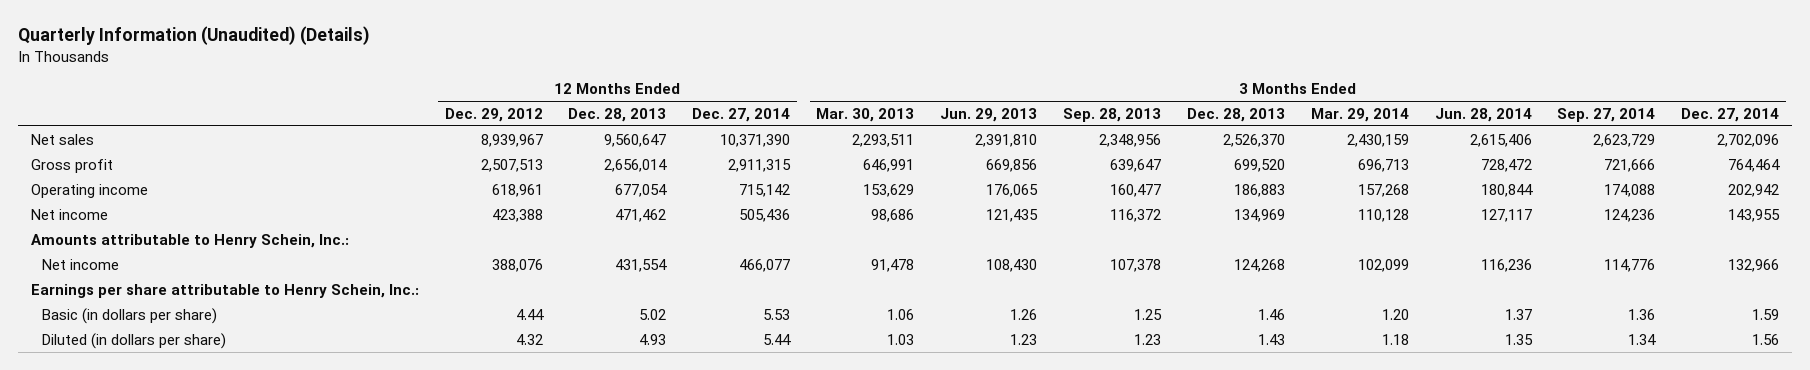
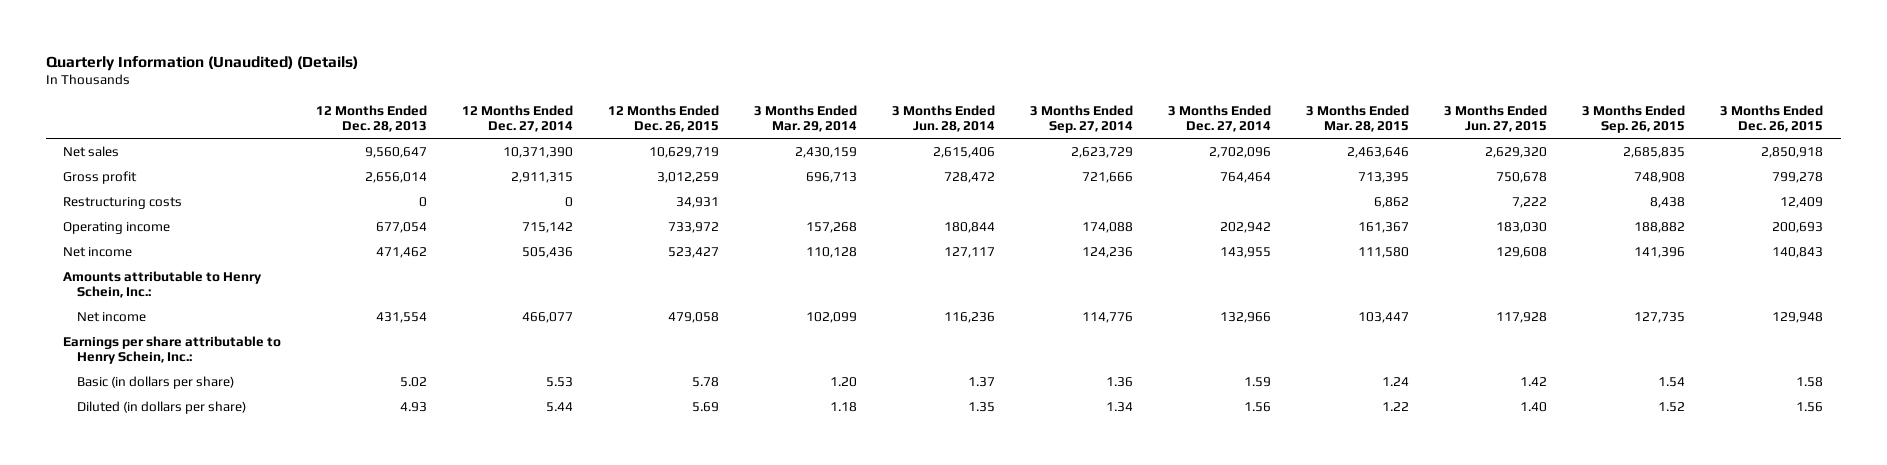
- | 12 Months Ended Dec. 29, 2012 | 12 Months Ended Dec. 28, 2013 | 12 Months Ended Dec. 27, 2014 | 3 Months Ended Mar. 30, 2013 | 3 Months Ended Jun. 29, 2013 | 3 Months Ended Sep. 28, 2013 | 3 Months Ended Dec. 28, 2013 | 3 Months Ended Mar. 29, 2014 | 3 Months Ended Jun. 28, 2014 | 3 Months Ended Sep. 27, 2014 | 3 Months Ended Dec. 27, 2014
+ | 12 Months Ended Dec. 28, 2013 | 12 Months Ended Dec. 27, 2014 | 12 Months Ended Dec. 26, 2015 | 3 Months Ended Mar. 29, 2014 | 3 Months Ended Jun. 28, 2014 | 3 Months Ended Sep. 27, 2014 | 3 Months Ended Dec. 27, 2014 | 3 Months Ended Mar. 28, 2015 | 3 Months Ended Jun. 27, 2015 | 3 Months Ended Sep. 26, 2015 | 3 Months Ended Dec. 26, 2015
+ Restructuring costs | 0 | 0 | 34,931 | | | | | 6,862 | 7,222 | 8,438 | 12,409

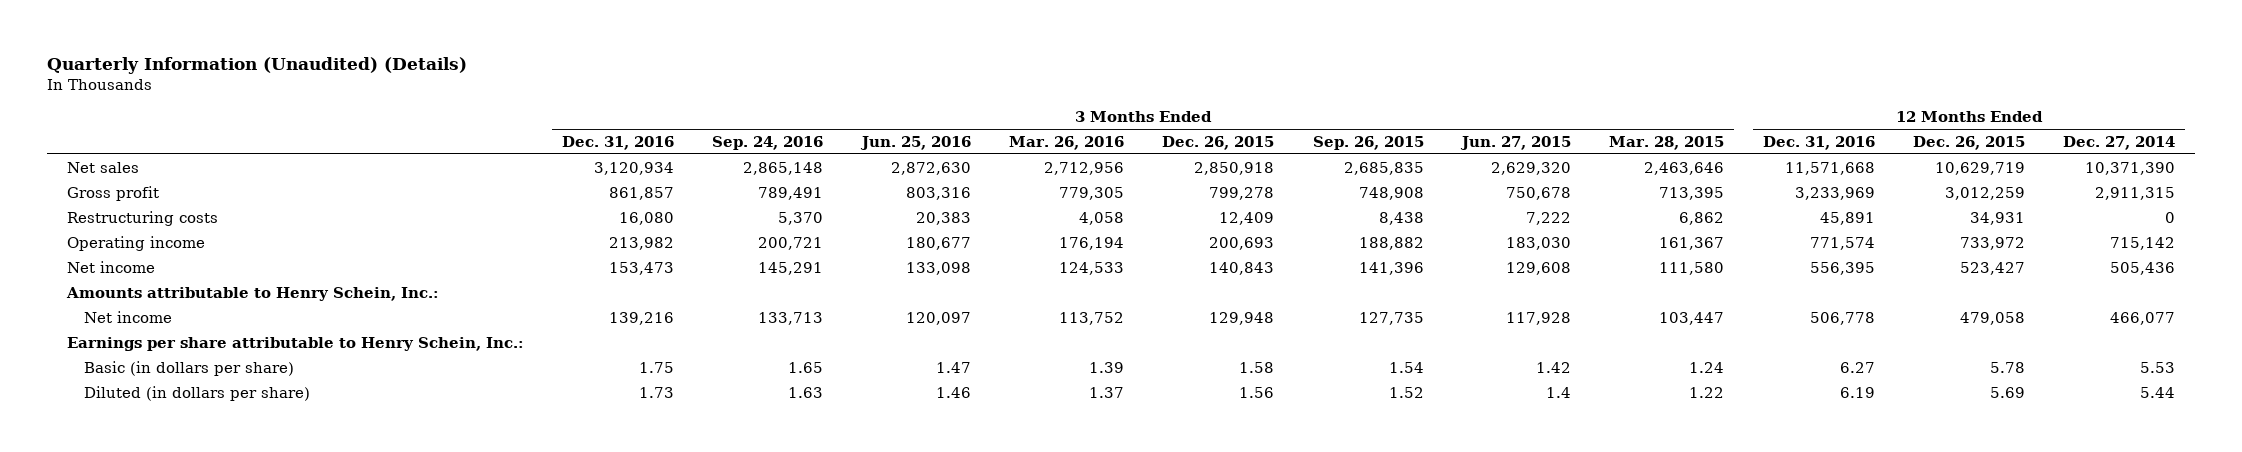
- | 12 Months Ended Dec. 28, 2013 | 12 Months Ended Dec. 27, 2014 | 12 Months Ended Dec. 26, 2015 | 3 Months Ended Mar. 29, 2014 | 3 Months Ended Jun. 28, 2014 | 3 Months Ended Sep. 27, 2014 | 3 Months Ended Dec. 27, 2014 | 3 Months Ended Mar. 28, 2015 | 3 Months Ended Jun. 27, 2015 | 3 Months Ended Sep. 26, 2015 | 3 Months Ended Dec. 26, 2015
+ | 3 Months Ended Dec. 31, 2016 | 3 Months Ended Sep. 24, 2016 | 3 Months Ended Jun. 25, 2016 | 3 Months Ended Mar. 26, 2016 | 3 Months Ended Dec. 26, 2015 | 3 Months Ended Sep. 26, 2015 | 3 Months Ended Jun. 27, 2015 | 3 Months Ended Mar. 28, 2015 | 12 Months Ended Dec. 31, 2016 | 12 Months Ended Dec. 26, 2015 | 12 Months Ended Dec. 27, 2014
- Diluted (in dollars per share) | 4.93 | 5.44 | 5.69 | 1.18 | 1.35 | 1.34 | 1.56 | 1.22 | 1.40 | 1.52 | 1.56
+ Diluted (in dollars per share) | 1.73 | 1.63 | 1.46 | 1.37 | 1.56 | 1.52 | 1.4 | 1.22 | 6.19 | 5.69 | 5.44

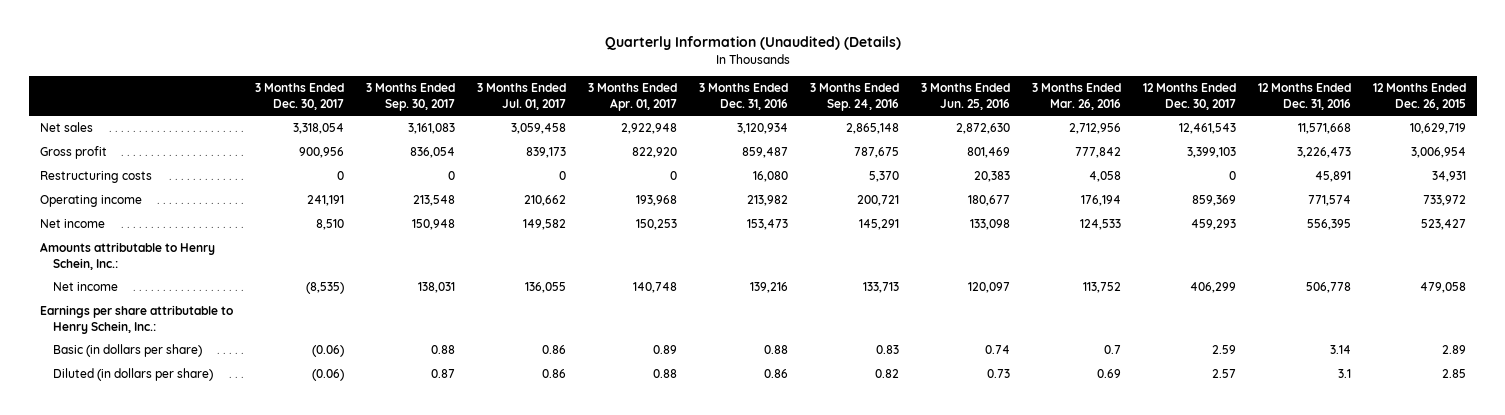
- | 3 Months Ended Dec. 31, 2016 | 3 Months Ended Sep. 24, 2016 | 3 Months Ended Jun. 25, 2016 | 3 Months Ended Mar. 26, 2016 | 3 Months Ended Dec. 26, 2015 | 3 Months Ended Sep. 26, 2015 | 3 Months Ended Jun. 27, 2015 | 3 Months Ended Mar. 28, 2015 | 12 Months Ended Dec. 31, 2016 | 12 Months Ended Dec. 26, 2015 | 12 Months Ended Dec. 27, 2014
+ | 3 Months Ended Dec. 30, 2017 | 3 Months Ended Sep. 30, 2017 | 3 Months Ended Jul. 01, 2017 | 3 Months Ended Apr. 01, 2017 | 3 Months Ended Dec. 31, 2016 | 3 Months Ended Sep. 24, 2016 | 3 Months Ended Jun. 25, 2016 | 3 Months Ended Mar. 26, 2016 | 12 Months Ended Dec. 30, 2017 | 12 Months Ended Dec. 31, 2016 | 12 Months Ended Dec. 26, 2015
- Gross profit | 861,857 | 789,491 | 803,316 | 779,305 | 799,278 | 748,908 | 750,678 | 713,395 | 3,233,969 | 3,012,259 | 2,911,315
+ Gross profit | 900,956 | 836,054 | 839,173 | 822,920 | 859,487 | 787,675 | 801,469 | 777,842 | 3,399,103 | 3,226,473 | 3,006,954
- Basic (in dollars per share) | 1.75 | 1.65 | 1.47 | 1.39 | 1.58 | 1.54 | 1.42 | 1.24 | 6.27 | 5.78 | 5.53
- Diluted (in dollars per share) | 1.73 | 1.63 | 1.46 | 1.37 | 1.56 | 1.52 | 1.4 | 1.22 | 6.19 | 5.69 | 5.44
+ Basic (in dollars per share) | (0.06) | 0.88 | 0.86 | 0.89 | 0.88 | 0.83 | 0.74 | 0.7 | 2.59 | 3.14 | 2.89
+ Diluted (in dollars per share) | (0.06) | 0.87 | 0.86 | 0.88 | 0.86 | 0.82 | 0.73 | 0.69 | 2.57 | 3.1 | 2.85

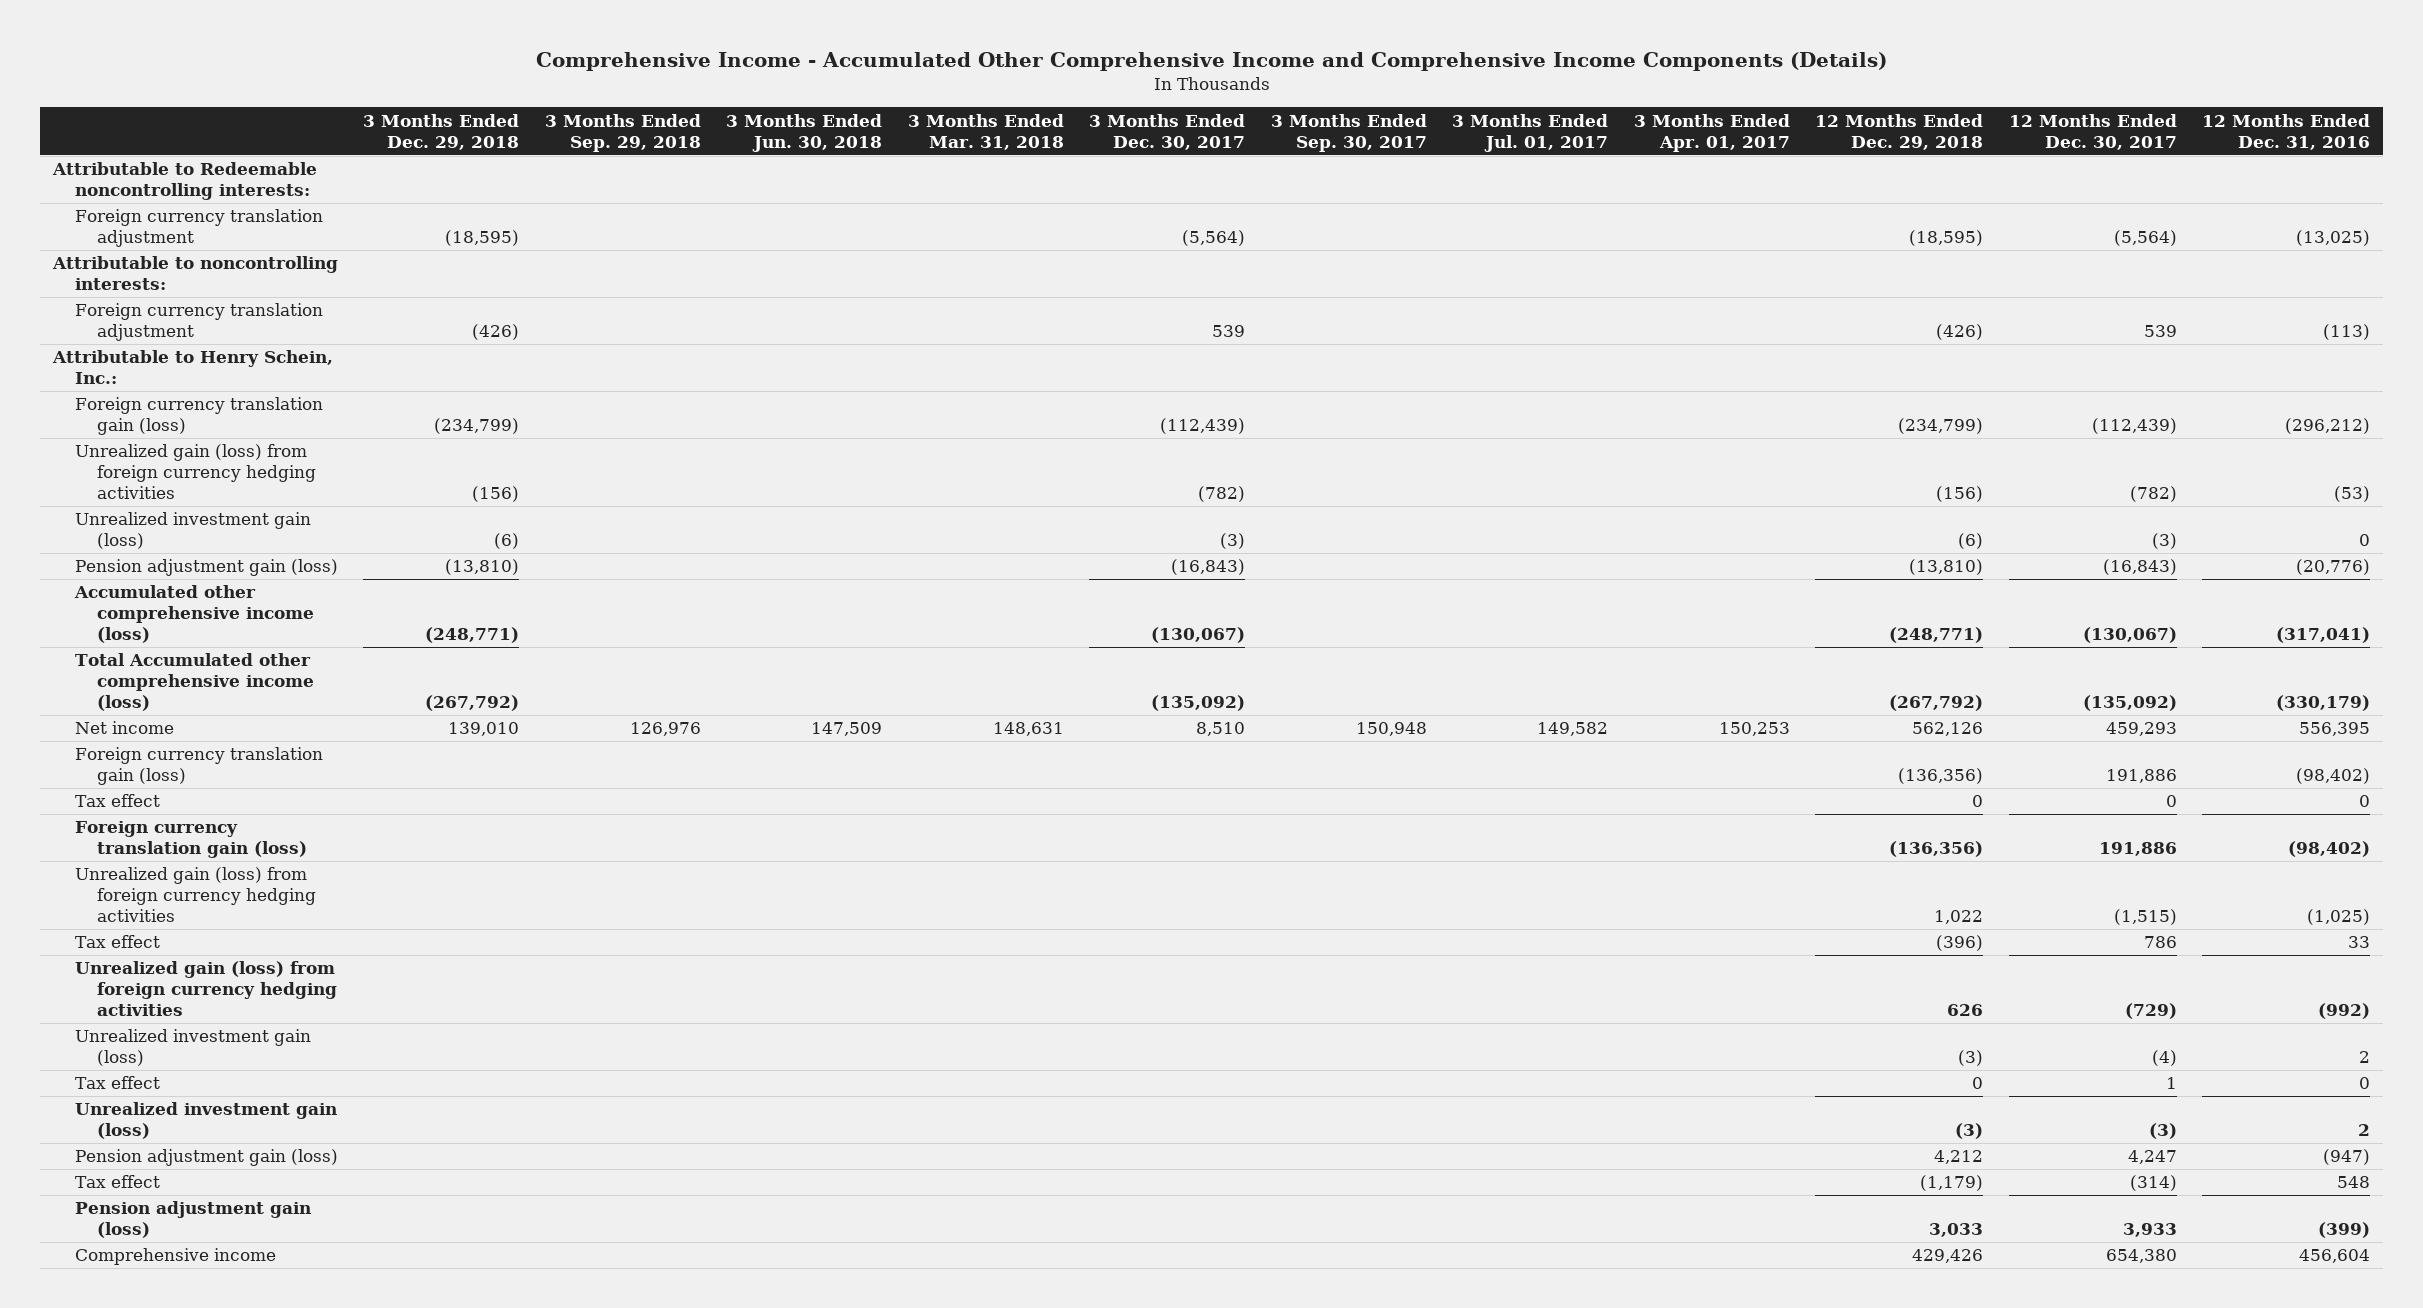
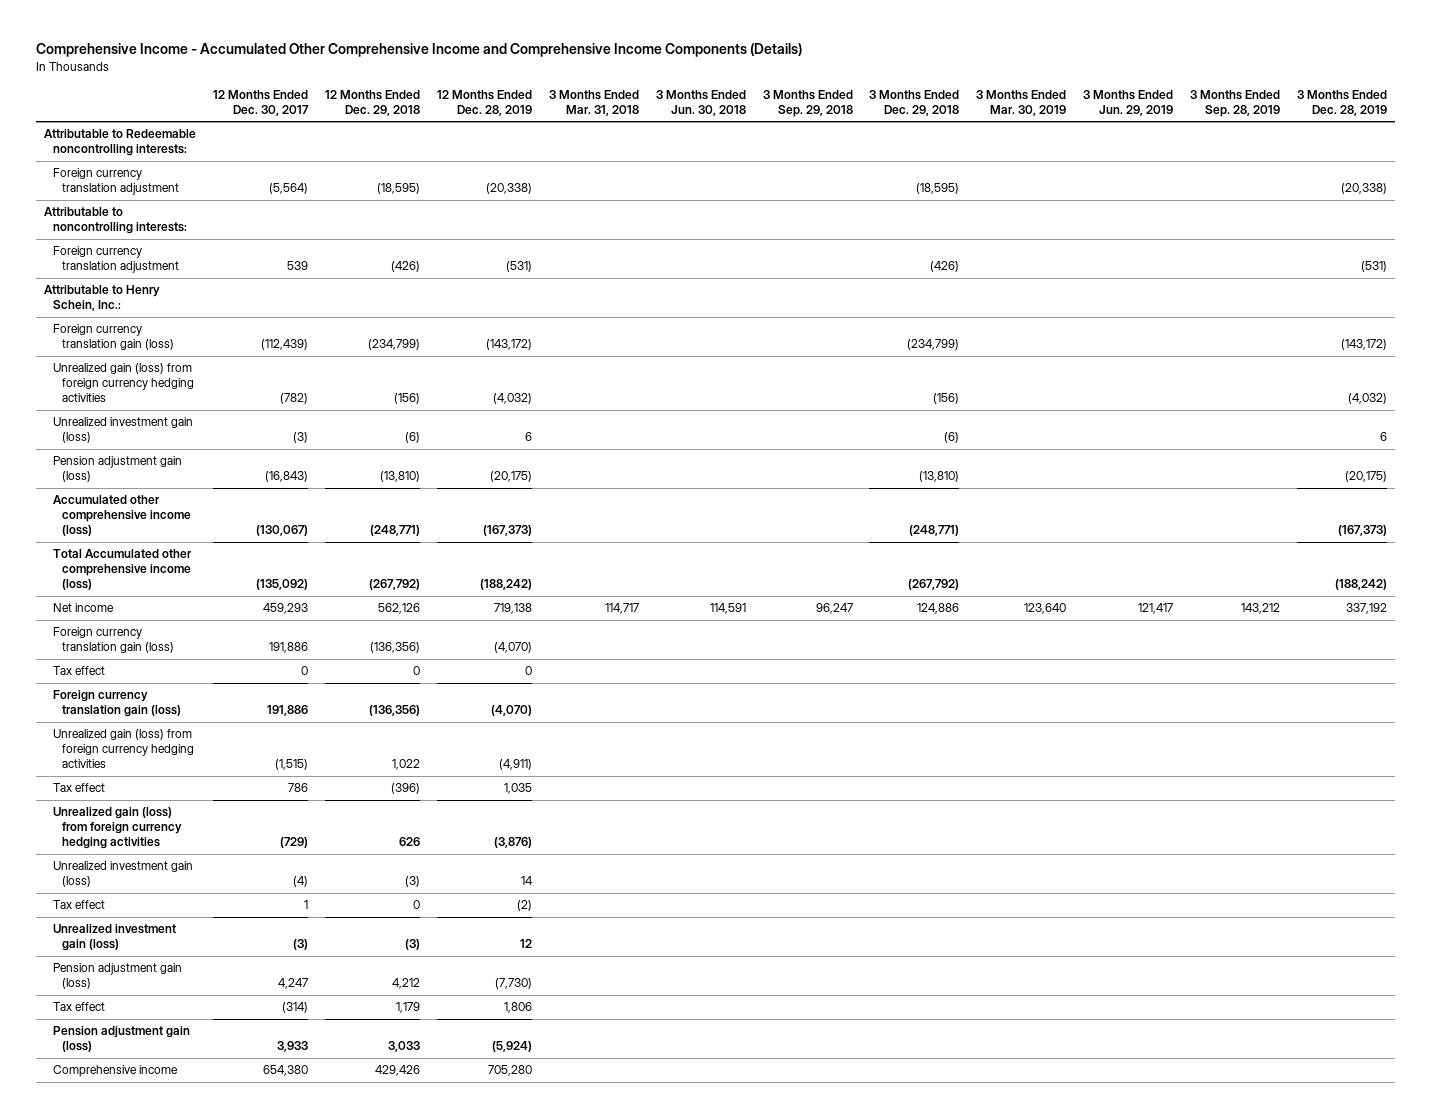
- | 3 Months Ended Dec. 29, 2018 | 3 Months Ended Sep. 29, 2018 | 3 Months Ended Jun. 30, 2018 | 3 Months Ended Mar. 31, 2018 | 3 Months Ended Dec. 30, 2017 | 3 Months Ended Sep. 30, 2017 | 3 Months Ended Jul. 01, 2017 | 3 Months Ended Apr. 01, 2017 | 12 Months Ended Dec. 29, 2018 | 12 Months Ended Dec. 30, 2017 | 12 Months Ended Dec. 31, 2016
+ | 12 Months Ended Dec. 30, 2017 | 12 Months Ended Dec. 29, 2018 | 12 Months Ended Dec. 28, 2019 | 3 Months Ended Mar. 31, 2018 | 3 Months Ended Jun. 30, 2018 | 3 Months Ended Sep. 29, 2018 | 3 Months Ended Dec. 29, 2018 | 3 Months Ended Mar. 30, 2019 | 3 Months Ended Jun. 29, 2019 | 3 Months Ended Sep. 28, 2019 | 3 Months Ended Dec. 28, 2019
- Net income | 139,010 | 126,976 | 147,509 | 148,631 | 8,510 | 150,948 | 149,582 | 150,253 | 562,126 | 459,293 | 556,395
+ Net income | 459,293 | 562,126 | 719,138 | 114,717 | 114,591 | 96,247 | 124,886 | 123,640 | 121,417 | 143,212 | 337,192
- Tax effect | | | | | | | | | (1,179) | (314) | 548
+ Tax effect | (314) | 1,179 | 1,806 | | | | | | | |

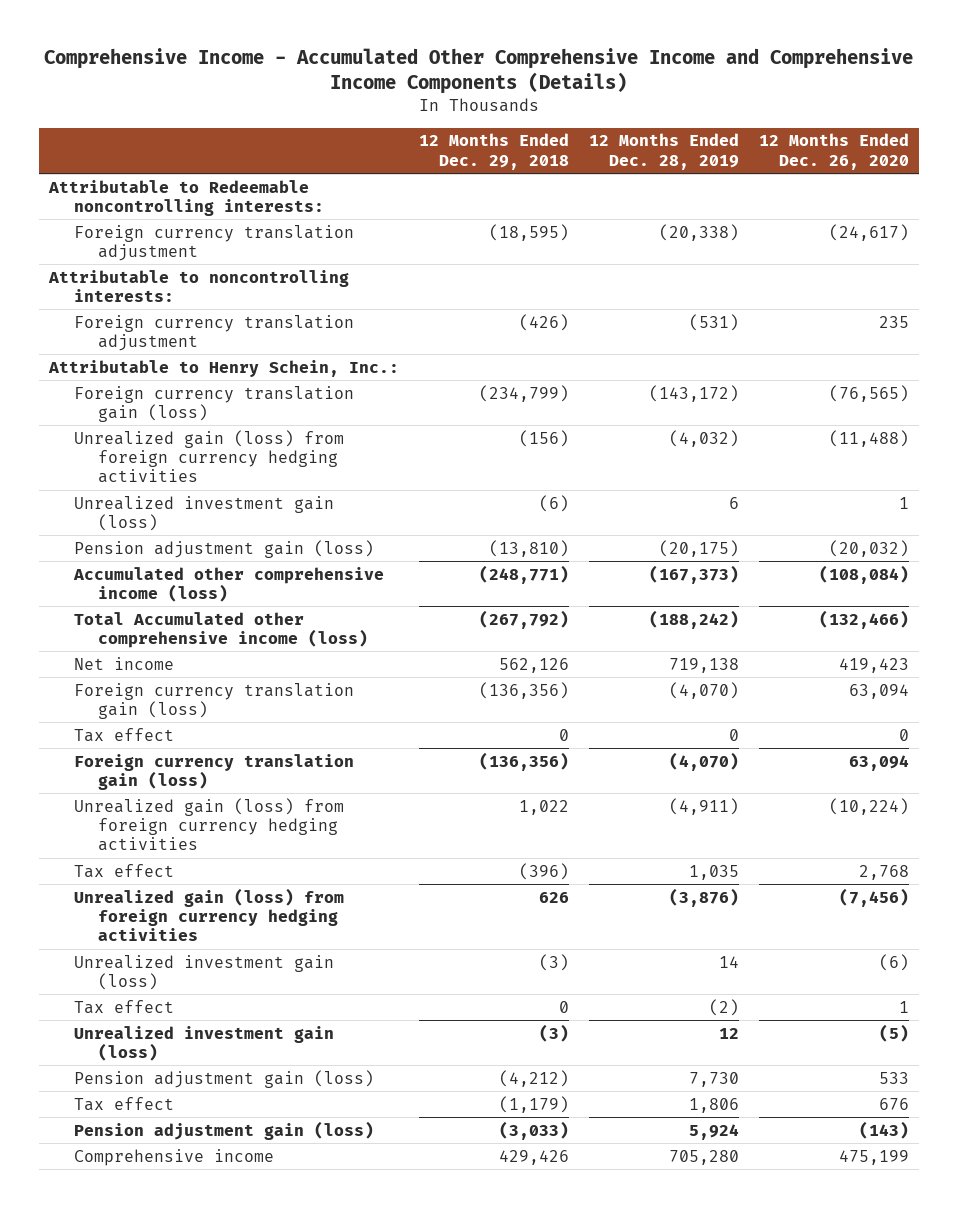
- | 12 Months Ended Dec. 30, 2017 | 12 Months Ended Dec. 29, 2018 | 12 Months Ended Dec. 28, 2019 | 3 Months Ended Mar. 31, 2018 | 3 Months Ended Jun. 30, 2018 | 3 Months Ended Sep. 29, 2018 | 3 Months Ended Dec. 29, 2018 | 3 Months Ended Mar. 30, 2019 | 3 Months Ended Jun. 29, 2019 | 3 Months Ended Sep. 28, 2019 | 3 Months Ended Dec. 28, 2019
+ | 12 Months Ended Dec. 29, 2018 | 12 Months Ended Dec. 28, 2019 | 12 Months Ended Dec. 26, 2020
- Pension adjustment gain (loss) | 4,247 | 4,212 | (7,730) | | | | | | | |
- Tax effect | (314) | 1,179 | 1,806 | | | | | | | |
- Pension adjustment gain (loss) | 3,933 | 3,033 | (5,924) | | | | | | | |
+ Pension adjustment gain (loss) | (4,212) | 7,730 | 533
+ Tax effect | (1,179) | 1,806 | 676
+ Pension adjustment gain (loss) | (3,033) | 5,924 | (143)

